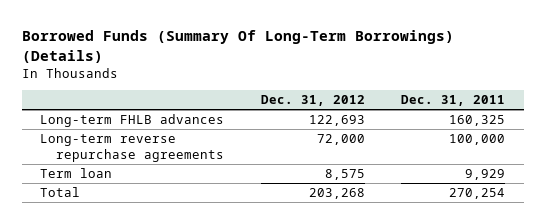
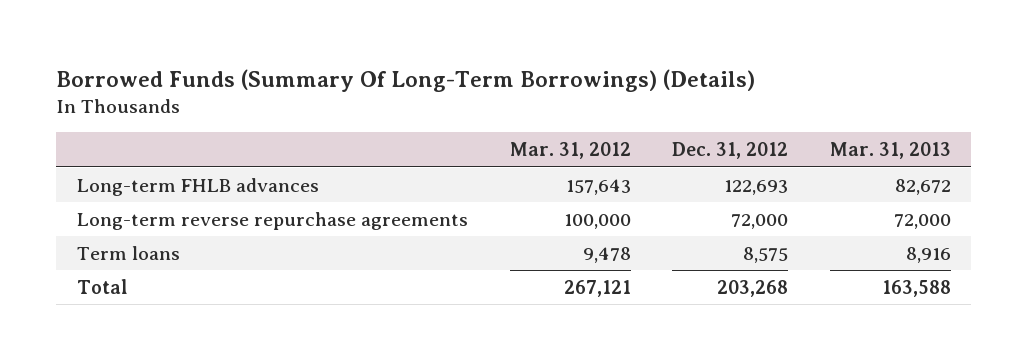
- | Dec. 31, 2012 | Dec. 31, 2011
+ | Mar. 31, 2012 | Dec. 31, 2012 | Mar. 31, 2013
- Term loan | 8,575 | 9,929
+ Term loans | 9,478 | 8,575 | 8,916

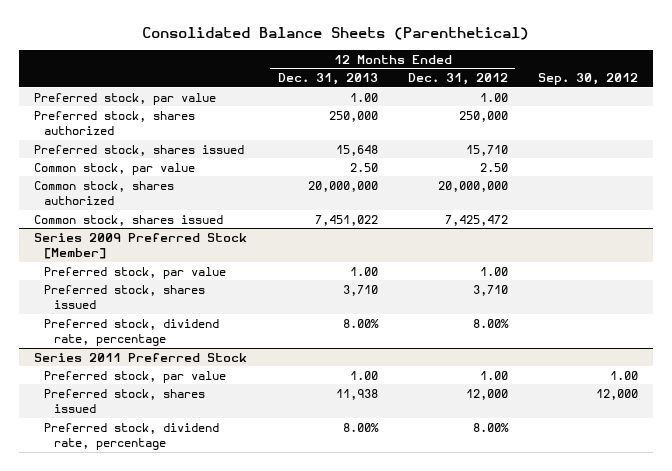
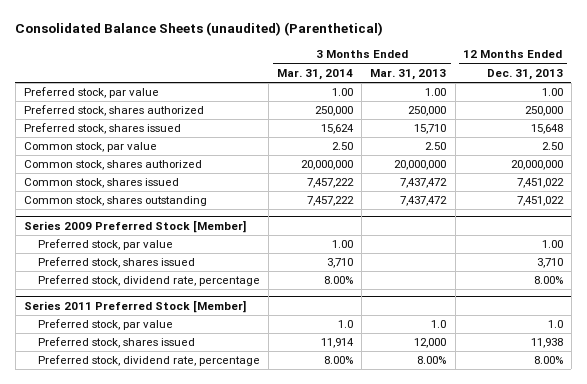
- Consolidated Balance Sheets (Parenthetical)
+ Consolidated Balance Sheets (unaudited) (Parenthetical)
- | 12 Months Ended Dec. 31, 2013 | 12 Months Ended Dec. 31, 2012 | Sep. 30, 2012
+ | 3 Months Ended Mar. 31, 2014 | 3 Months Ended Mar. 31, 2013 | 12 Months Ended Dec. 31, 2013
+ Common stock, shares outstanding | 7,457,222 | 7,437,472 | 7,451,022
- Series 2011 Preferred Stock
- Preferred stock, par value | 1.00 | 1.00 | 1.00
+ Series 2011 Preferred Stock [Member]
+ Preferred stock, par value | 1.0 | 1.0 | 1.0

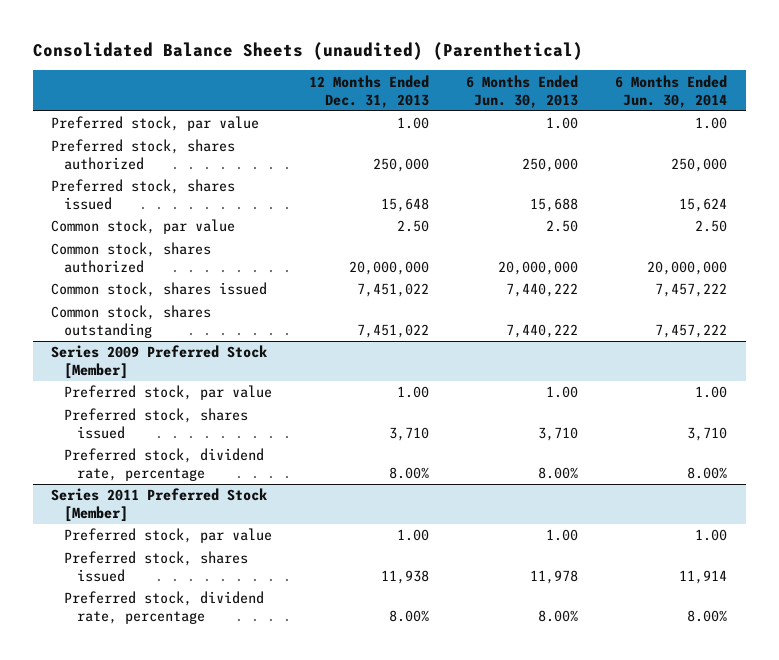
- | 3 Months Ended Mar. 31, 2014 | 3 Months Ended Mar. 31, 2013 | 12 Months Ended Dec. 31, 2013
+ | 12 Months Ended Dec. 31, 2013 | 6 Months Ended Jun. 30, 2013 | 6 Months Ended Jun. 30, 2014
@ Series 2011 Preferred Stock [Member]
- Preferred stock, par value | 1.0 | 1.0 | 1.0
+ Preferred stock, par value | 1.00 | 1.00 | 1.00

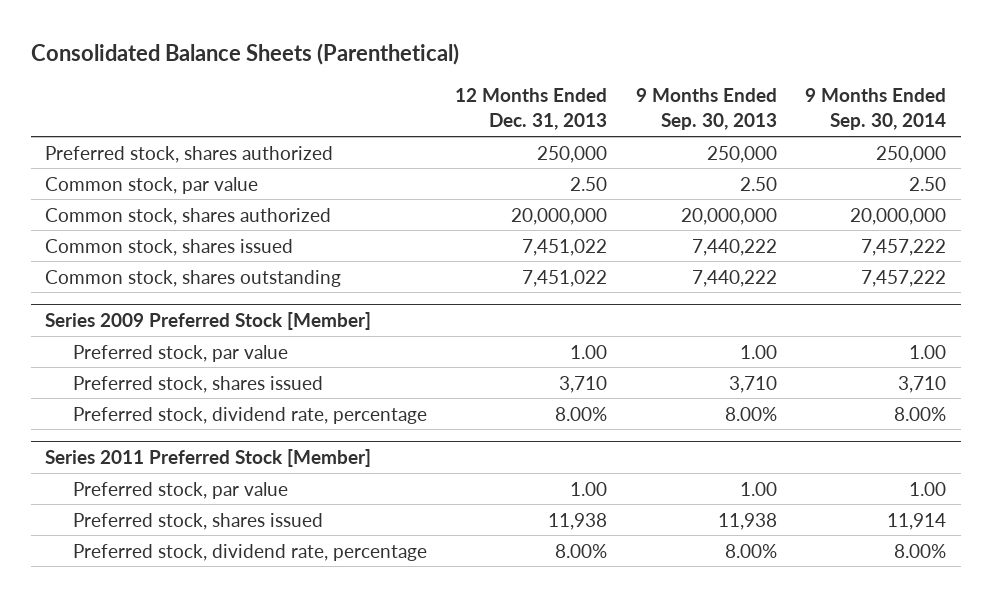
- Consolidated Balance Sheets (unaudited) (Parenthetical)
+ Consolidated Balance Sheets (Parenthetical)
- | 12 Months Ended Dec. 31, 2013 | 6 Months Ended Jun. 30, 2013 | 6 Months Ended Jun. 30, 2014
+ | 12 Months Ended Dec. 31, 2013 | 9 Months Ended Sep. 30, 2013 | 9 Months Ended Sep. 30, 2014
- Preferred stock, par value | 1.00 | 1.00 | 1.00
- Preferred stock, shares issued | 15,648 | 15,688 | 15,624

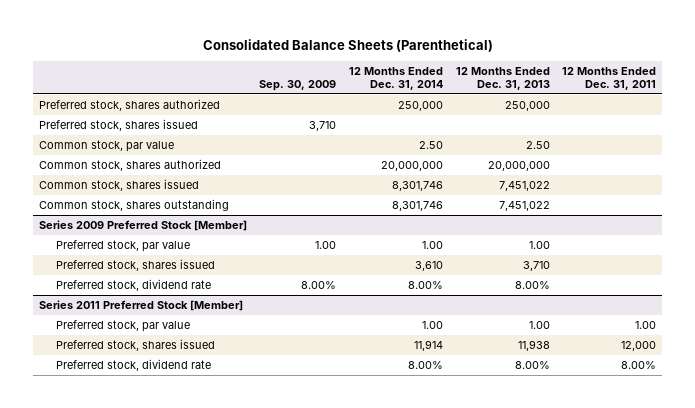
- | 12 Months Ended Dec. 31, 2013 | 9 Months Ended Sep. 30, 2013 | 9 Months Ended Sep. 30, 2014
+ | Sep. 30, 2009 | 12 Months Ended Dec. 31, 2014 | 12 Months Ended Dec. 31, 2013 | 12 Months Ended Dec. 31, 2011
+ Preferred stock, shares issued | 3,710 | | |
@ Series 2009 Preferred Stock [Member]
- Preferred stock, dividend rate, percentage | 8.00% | 8.00% | 8.00%
+ Preferred stock, dividend rate | 8.00% | 8.00% | 8.00% |
@ Series 2011 Preferred Stock [Member]
- Preferred stock, dividend rate, percentage | 8.00% | 8.00% | 8.00%
+ Preferred stock, dividend rate | | 8.00% | 8.00% | 8.00%

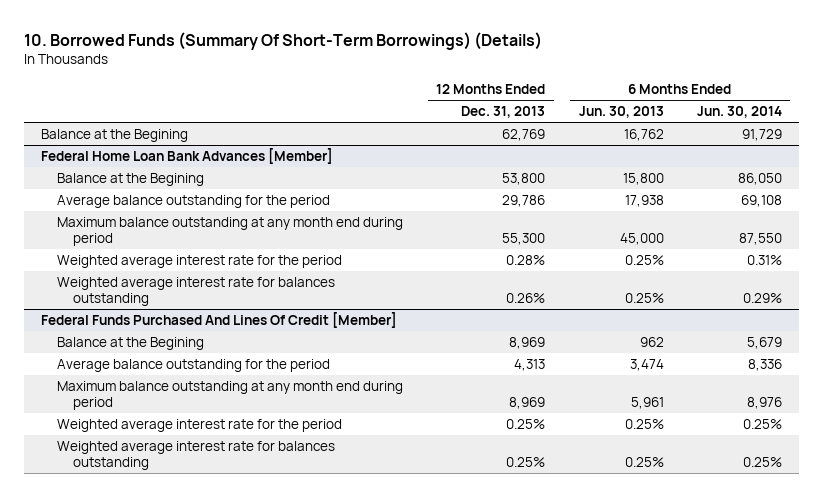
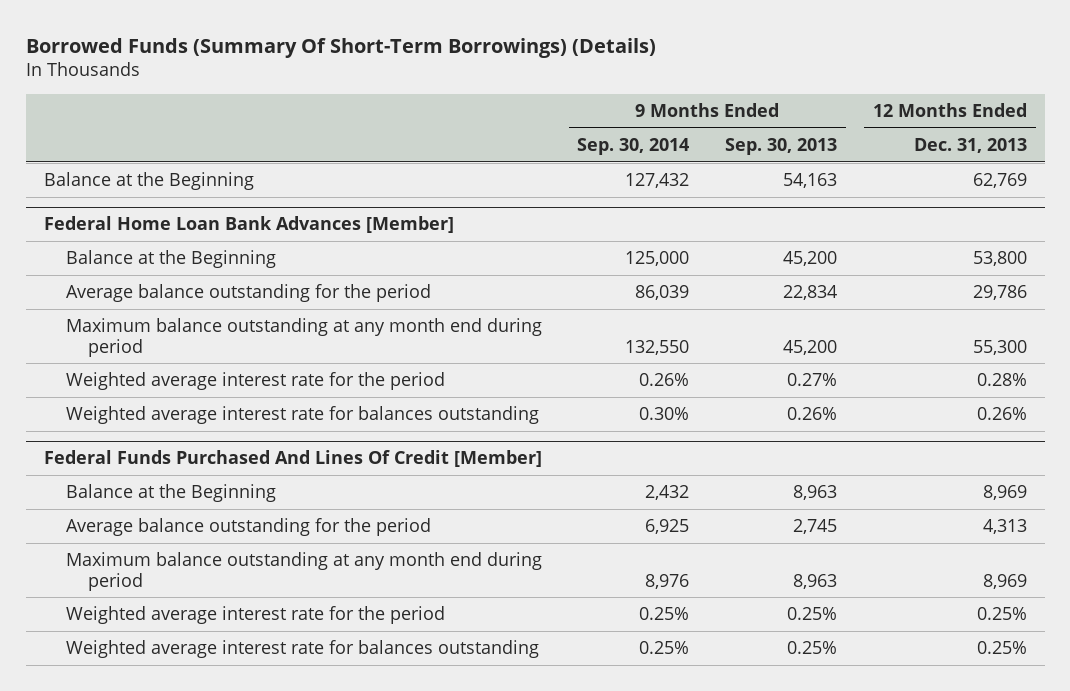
- 10. Borrowed Funds (Summary Of Short-Term Borrowings) (Details)
+ Borrowed Funds (Summary Of Short-Term Borrowings) (Details)
- | 12 Months Ended Dec. 31, 2013 | 6 Months Ended Jun. 30, 2013 | 6 Months Ended Jun. 30, 2014
+ | 9 Months Ended Sep. 30, 2014 | 9 Months Ended Sep. 30, 2013 | 12 Months Ended Dec. 31, 2013
- Balance at the Begining | 62,769 | 16,762 | 91,729
+ Balance at the Beginning | 127,432 | 54,163 | 62,769
@ Federal Home Loan Bank Advances [Member]
- Balance at the Begining | 53,800 | 15,800 | 86,050
+ Balance at the Beginning | 125,000 | 45,200 | 53,800
@ Federal Funds Purchased And Lines Of Credit [Member]
- Balance at the Begining | 8,969 | 962 | 5,679
+ Balance at the Beginning | 2,432 | 8,963 | 8,969

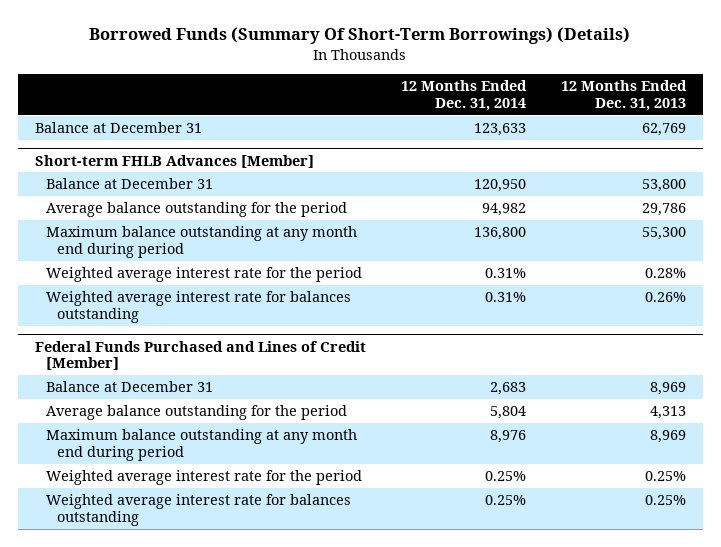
- | 9 Months Ended Sep. 30, 2014 | 9 Months Ended Sep. 30, 2013 | 12 Months Ended Dec. 31, 2013
+ | 12 Months Ended Dec. 31, 2014 | 12 Months Ended Dec. 31, 2013
- Balance at the Beginning | 127,432 | 54,163 | 62,769
- Federal Home Loan Bank Advances [Member]
- Balance at the Beginning | 125,000 | 45,200 | 53,800
+ Balance at December 31 | 123,633 | 62,769
+ Short-term FHLB Advances [Member]
+ Balance at December 31 | 120,950 | 53,800
- Federal Funds Purchased And Lines Of Credit [Member]
- Balance at the Beginning | 2,432 | 8,963 | 8,969
+ Federal Funds Purchased and Lines of Credit [Member]
+ Balance at December 31 | 2,683 | 8,969

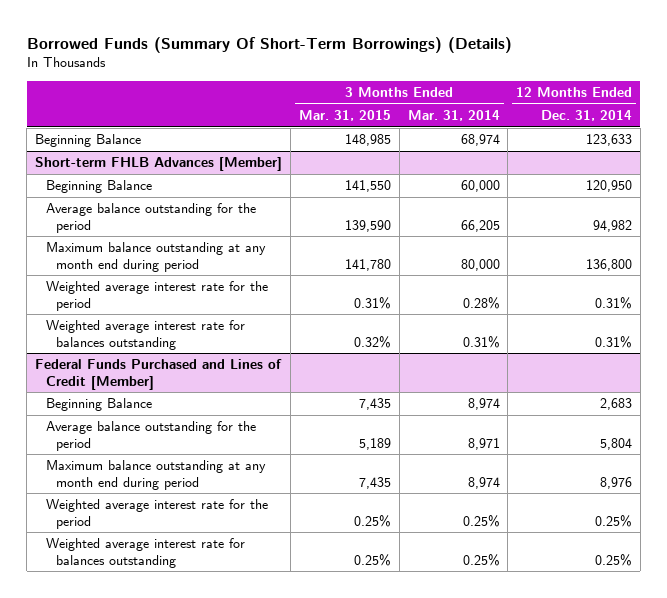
- | 12 Months Ended Dec. 31, 2014 | 12 Months Ended Dec. 31, 2013
+ | 3 Months Ended Mar. 31, 2015 | 3 Months Ended Mar. 31, 2014 | 12 Months Ended Dec. 31, 2014
- Balance at December 31 | 123,633 | 62,769
+ Beginning Balance | 148,985 | 68,974 | 123,633
@ Short-term FHLB Advances [Member]
- Balance at December 31 | 120,950 | 53,800
+ Beginning Balance | 141,550 | 60,000 | 120,950
@ Federal Funds Purchased and Lines of Credit [Member]
- Balance at December 31 | 2,683 | 8,969
+ Beginning Balance | 7,435 | 8,974 | 2,683

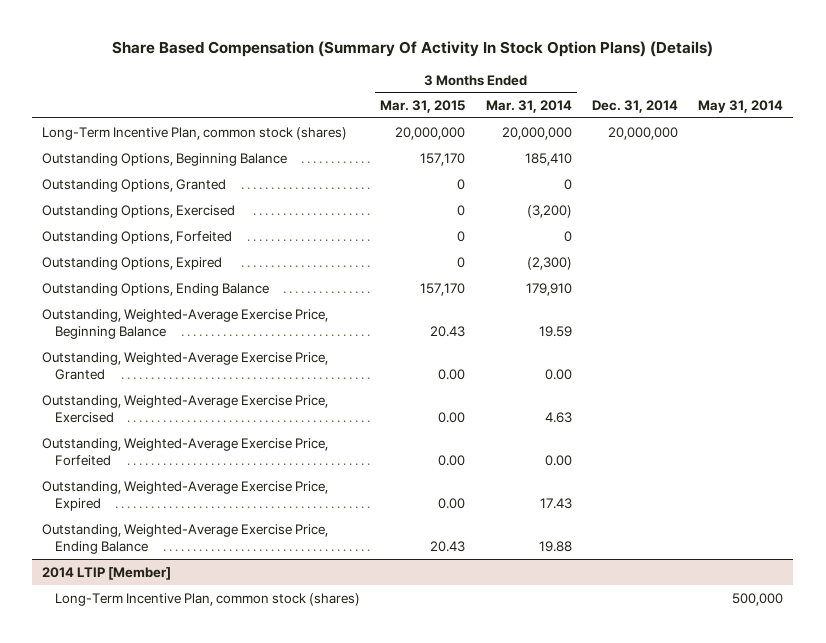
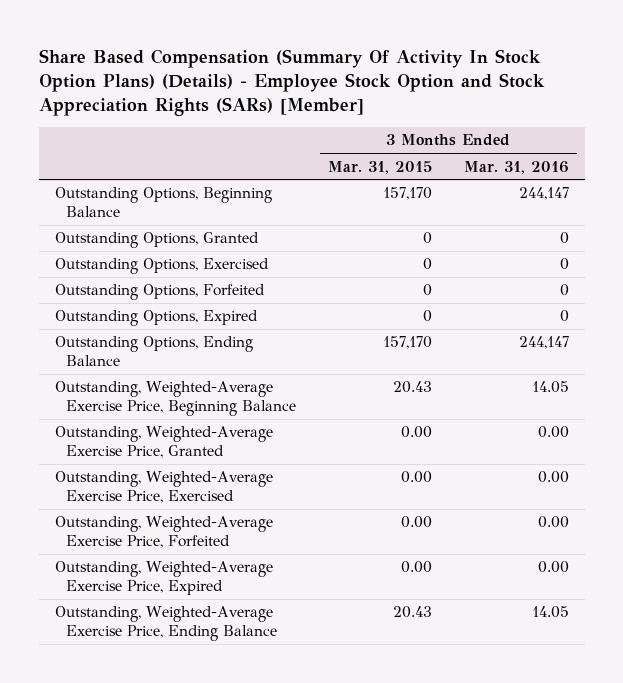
- Share Based Compensation (Summary Of Activity In Stock Option Plans) (Details)
+ Share Based Compensation (Summary Of Activity In Stock Option Plans) (Details) - Employee Stock Option and Stock Appreciation Rights (SARs) [Member]
- | 3 Months Ended Mar. 31, 2015 | 3 Months Ended Mar. 31, 2014 | Dec. 31, 2014 | May 31, 2014
+ | 3 Months Ended Mar. 31, 2015 | 3 Months Ended Mar. 31, 2016
- Long-Term Incentive Plan, common stock (shares) | 20,000,000 | 20,000,000 | 20,000,000 |
- 2014 LTIP [Member]
- Long-Term Incentive Plan, common stock (shares) | | | | 500,000

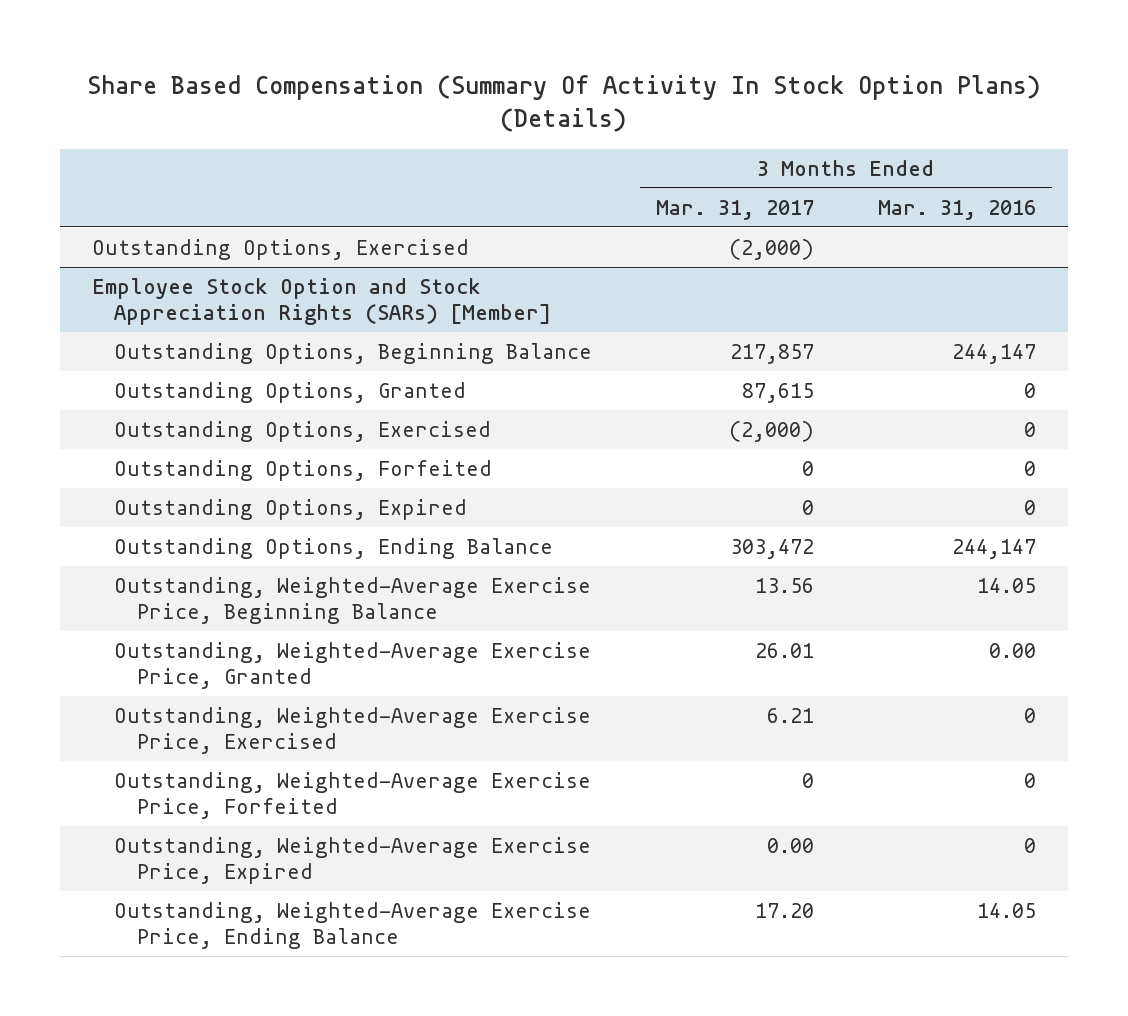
- Share Based Compensation (Summary Of Activity In Stock Option Plans) (Details) - Employee Stock Option and Stock Appreciation Rights (SARs) [Member]
+ Share Based Compensation (Summary Of Activity In Stock Option Plans) (Details)
- | 3 Months Ended Mar. 31, 2015 | 3 Months Ended Mar. 31, 2016
+ | 3 Months Ended Mar. 31, 2017 | 3 Months Ended Mar. 31, 2016
+ Outstanding Options, Exercised | (2,000) |
+ Employee Stock Option and Stock Appreciation Rights (SARs) [Member]
- Outstanding, Weighted-Average Exercise Price, Exercised | 0.00 | 0.00
- Outstanding, Weighted-Average Exercise Price, Forfeited | 0.00 | 0.00
- Outstanding, Weighted-Average Exercise Price, Expired | 0.00 | 0.00
+ Outstanding, Weighted-Average Exercise Price, Exercised | 6.21 | 0
+ Outstanding, Weighted-Average Exercise Price, Forfeited | 0 | 0
+ Outstanding, Weighted-Average Exercise Price, Expired | 0.00 | 0

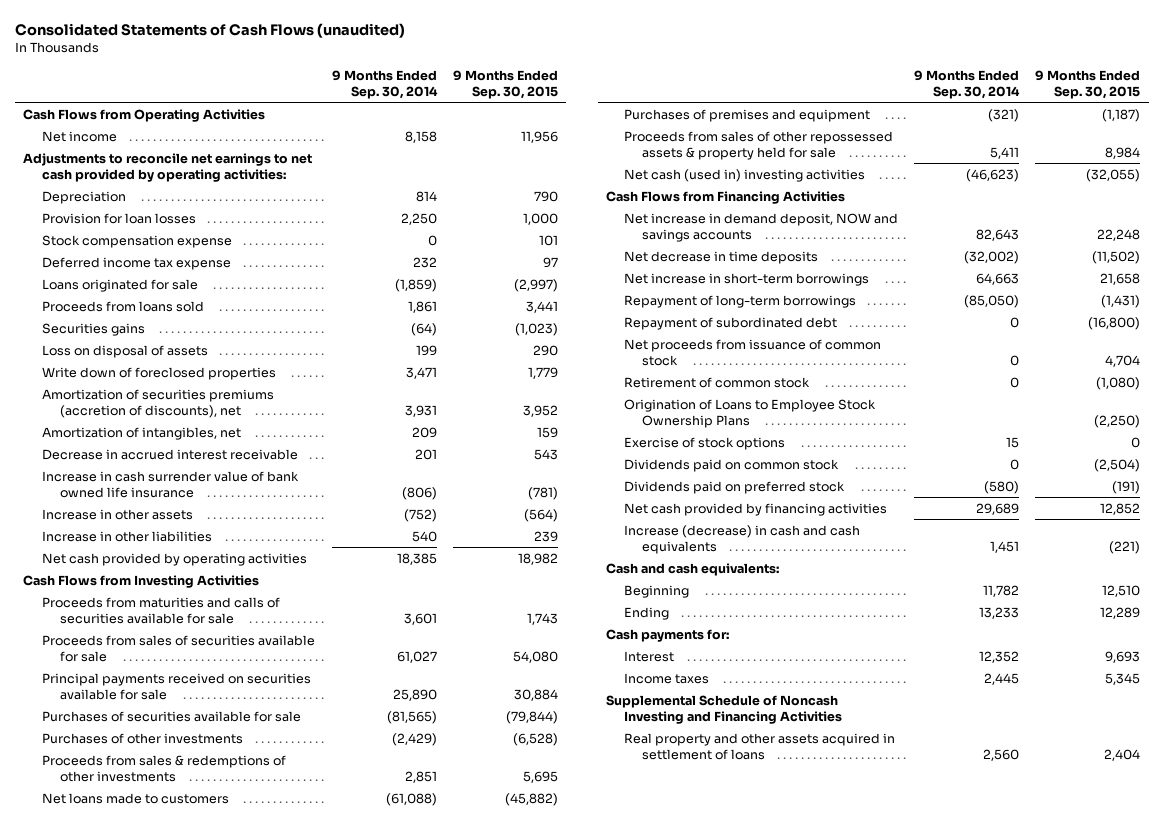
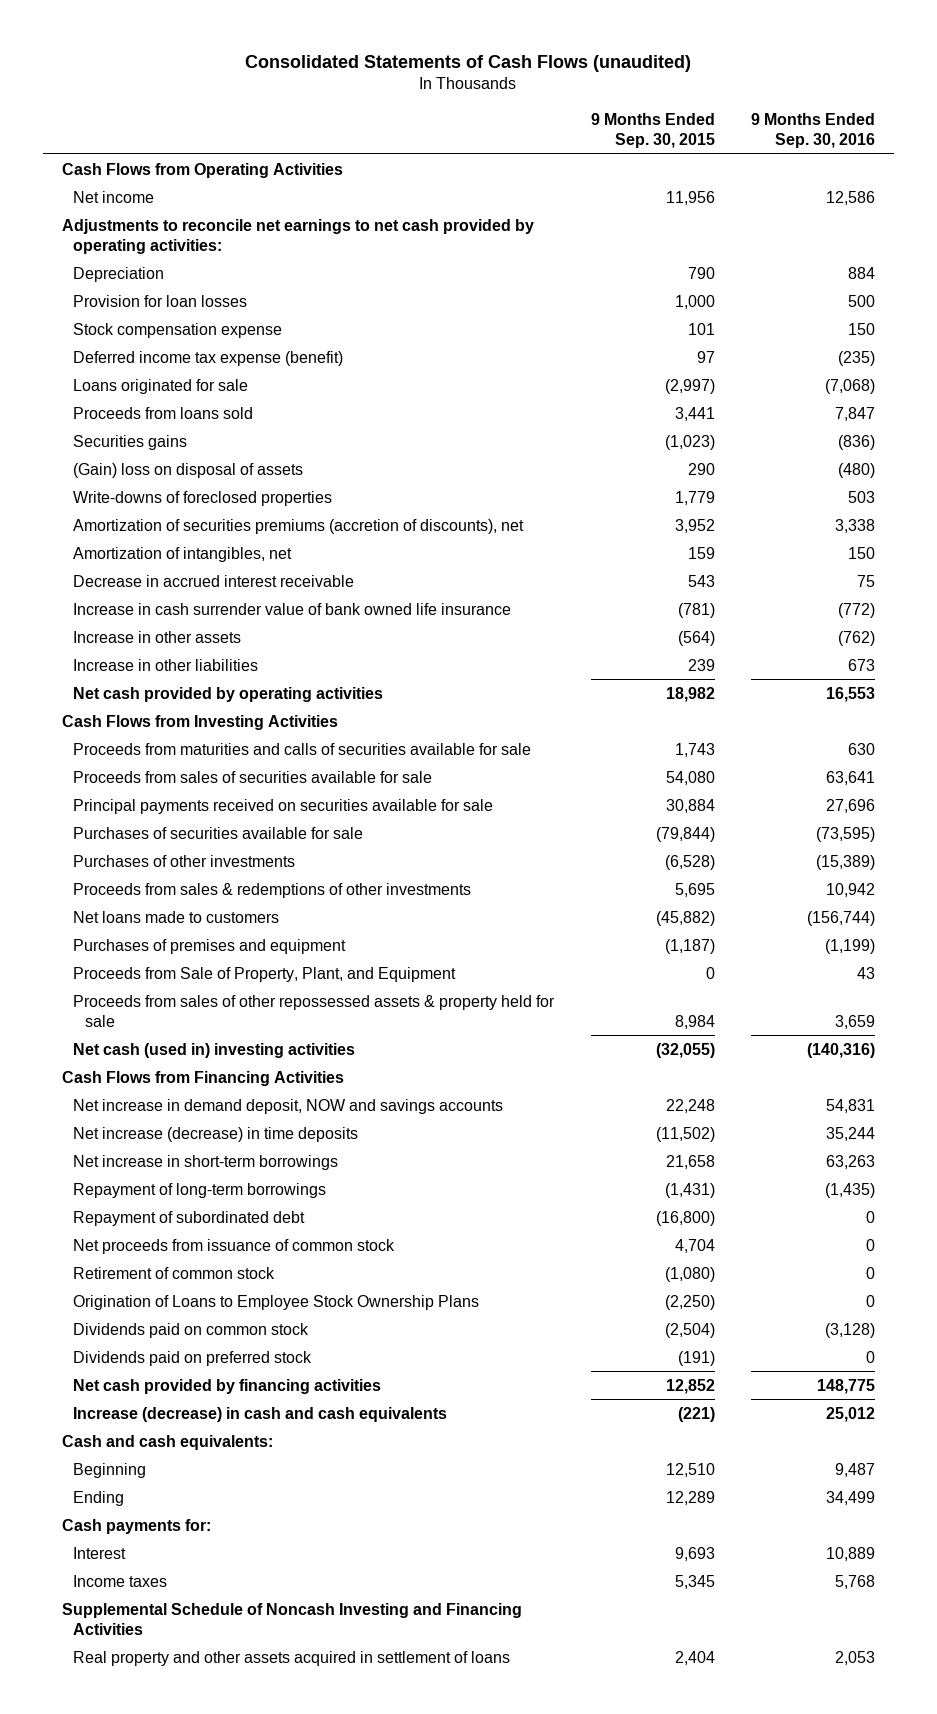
- | 9 Months Ended Sep. 30, 2014 | 9 Months Ended Sep. 30, 2015
+ | 9 Months Ended Sep. 30, 2015 | 9 Months Ended Sep. 30, 2016
- Deferred income tax expense | 232 | 97
+ Deferred income tax expense (benefit) | 97 | (235)
- Loss on disposal of assets | 199 | 290
- Write down of foreclosed properties | 3,471 | 1,779
+ (Gain) loss on disposal of assets | 290 | (480)
+ Write-downs of foreclosed properties | 1,779 | 503
+ Proceeds from Sale of Property, Plant, and Equipment | 0 | 43
- Net decrease in time deposits | (32,002) | (11,502)
+ Net increase (decrease) in time deposits | (11,502) | 35,244
- Exercise of stock options | 15 | 0

